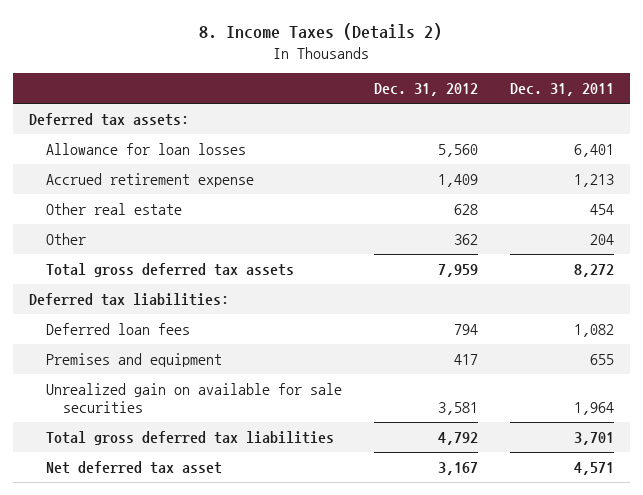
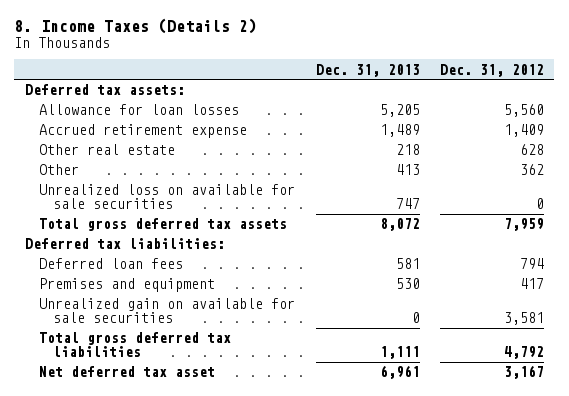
- | Dec. 31, 2012 | Dec. 31, 2011
+ | Dec. 31, 2013 | Dec. 31, 2012
+ Unrealized loss on available for sale securities | 747 | 0

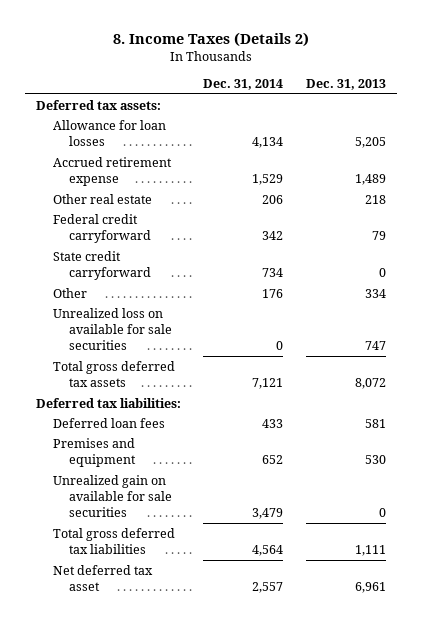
- | Dec. 31, 2013 | Dec. 31, 2012
+ | Dec. 31, 2014 | Dec. 31, 2013
- Other | 413 | 362
+ Federal credit carryforward | 342 | 79
+ State credit carryforward | 734 | 0
+ Other | 176 | 334

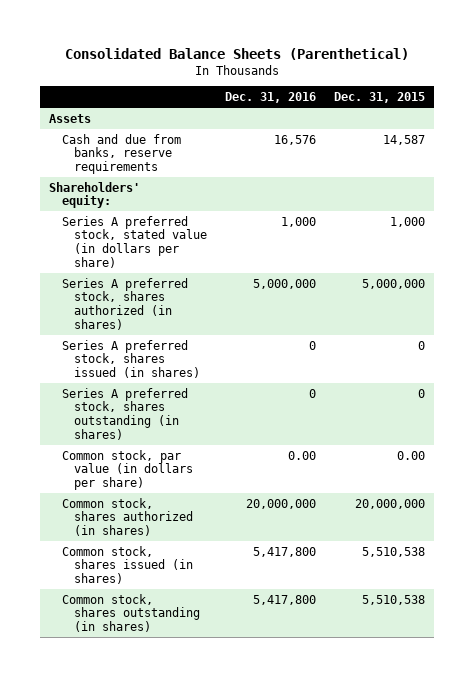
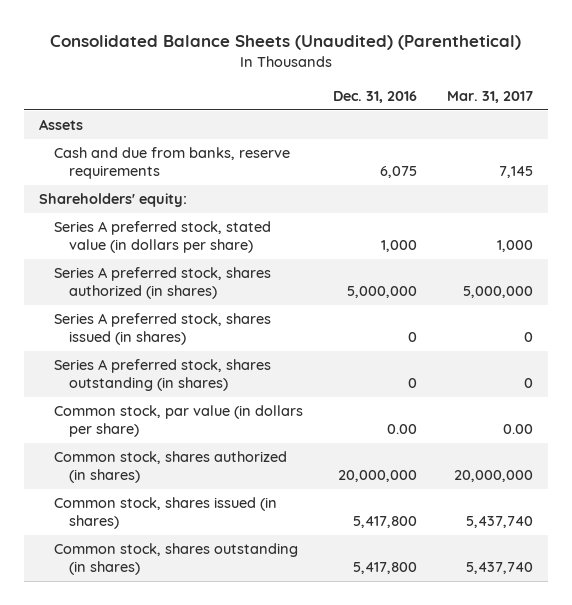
- Consolidated Balance Sheets (Parenthetical)
+ Consolidated Balance Sheets (Unaudited) (Parenthetical)
- | Dec. 31, 2016 | Dec. 31, 2015
+ | Dec. 31, 2016 | Mar. 31, 2017
- Cash and due from banks, reserve requirements | 16,576 | 14,587
+ Cash and due from banks, reserve requirements | 6,075 | 7,145

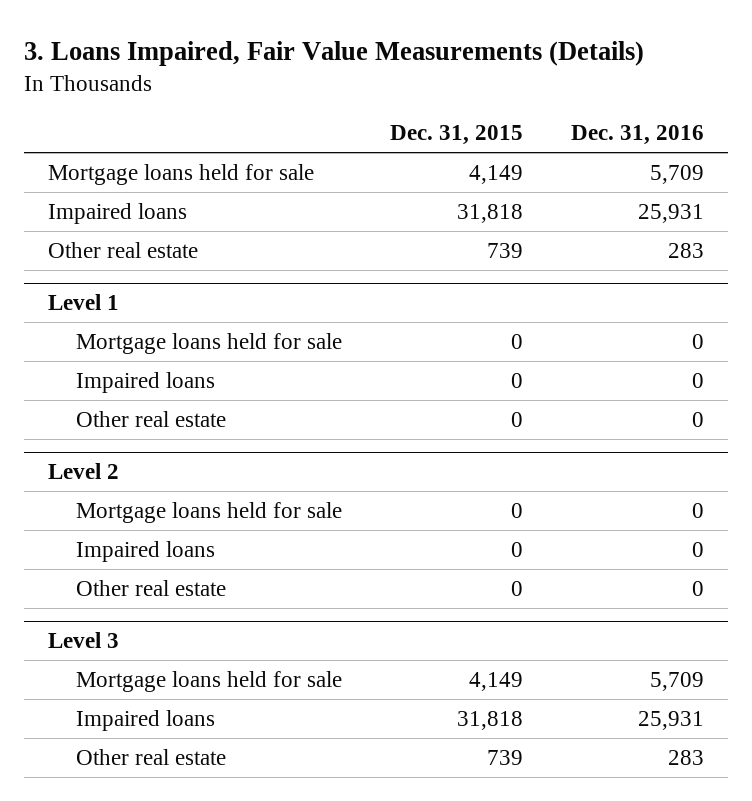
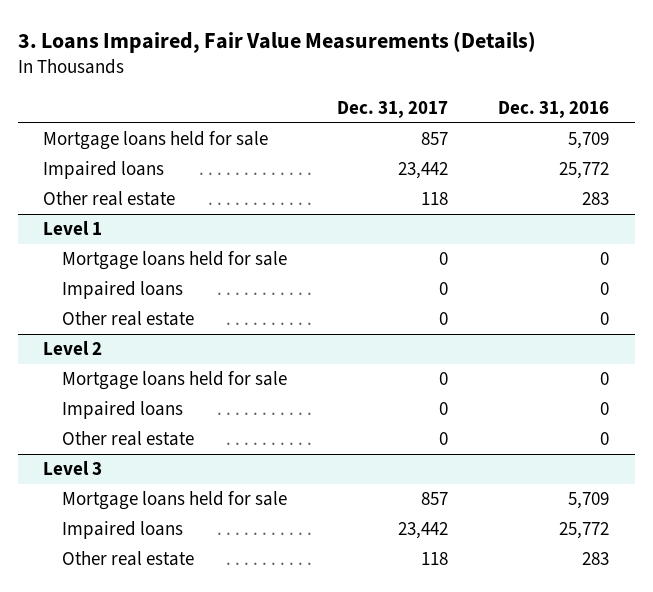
- | Dec. 31, 2015 | Dec. 31, 2016
+ | Dec. 31, 2017 | Dec. 31, 2016
- Impaired loans | 31,818 | 25,931
+ Impaired loans | 23,442 | 25,772
@ Level 3
- Impaired loans | 31,818 | 25,931
+ Impaired loans | 23,442 | 25,772

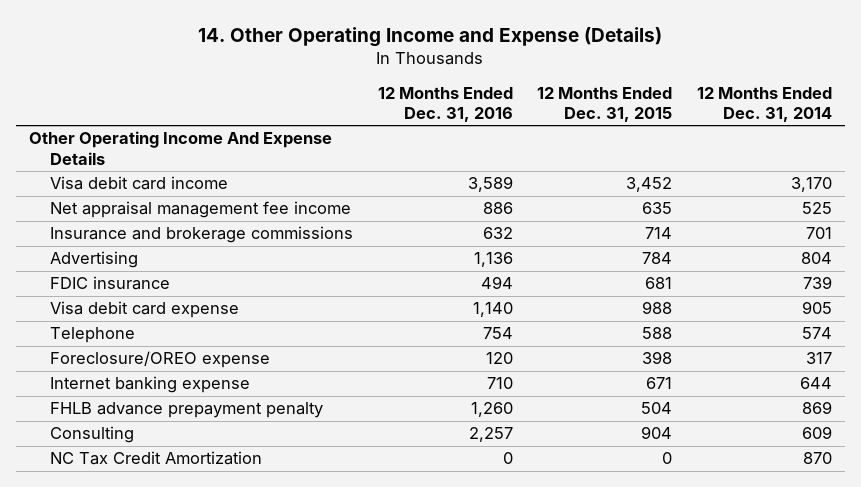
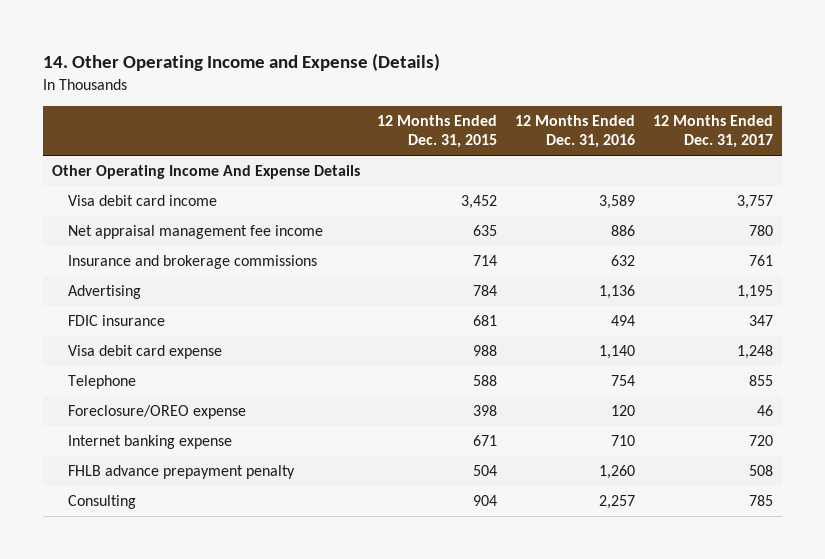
- | 12 Months Ended Dec. 31, 2016 | 12 Months Ended Dec. 31, 2015 | 12 Months Ended Dec. 31, 2014
+ | 12 Months Ended Dec. 31, 2015 | 12 Months Ended Dec. 31, 2016 | 12 Months Ended Dec. 31, 2017
- NC Tax Credit Amortization | 0 | 0 | 870

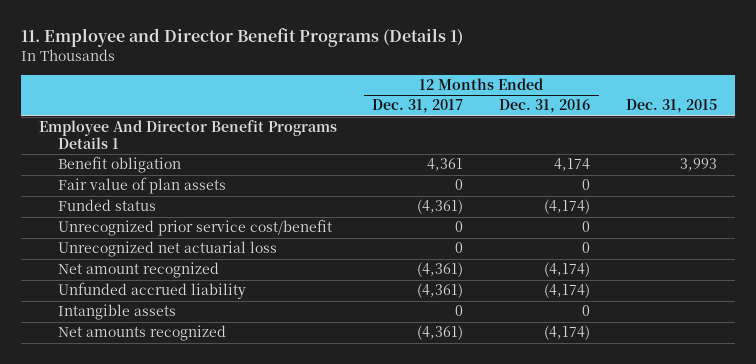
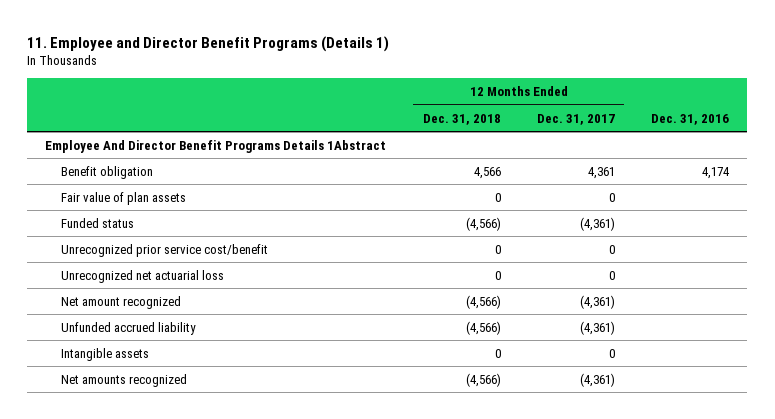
- | 12 Months Ended Dec. 31, 2017 | 12 Months Ended Dec. 31, 2016 | Dec. 31, 2015
+ | 12 Months Ended Dec. 31, 2018 | 12 Months Ended Dec. 31, 2017 | Dec. 31, 2016
- Employee And Director Benefit Programs Details 1
+ Employee And Director Benefit Programs Details 1Abstract

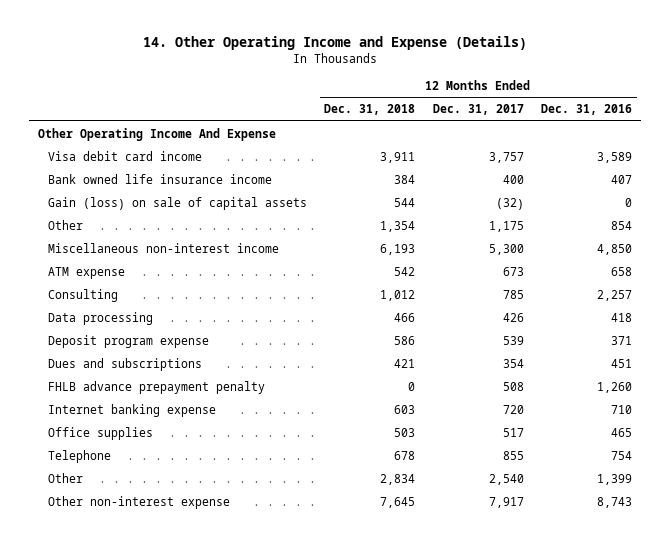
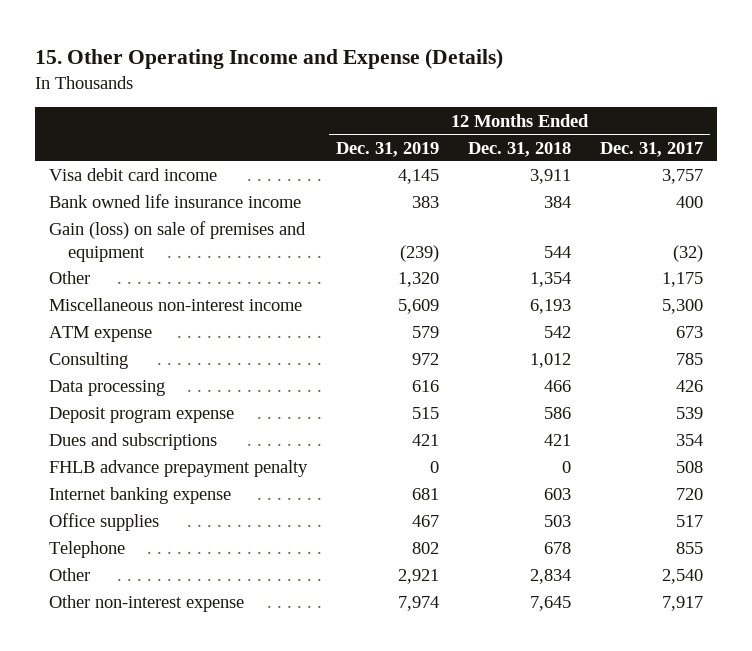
- 14. Other Operating Income and Expense (Details)
+ 15. Other Operating Income and Expense (Details)
- | 12 Months Ended Dec. 31, 2018 | 12 Months Ended Dec. 31, 2017 | 12 Months Ended Dec. 31, 2016
+ | 12 Months Ended Dec. 31, 2019 | 12 Months Ended Dec. 31, 2018 | 12 Months Ended Dec. 31, 2017
- Other Operating Income And Expense
- Gain (loss) on sale of capital assets | 544 | (32) | 0
+ Gain (loss) on sale of premises and equipment | (239) | 544 | (32)

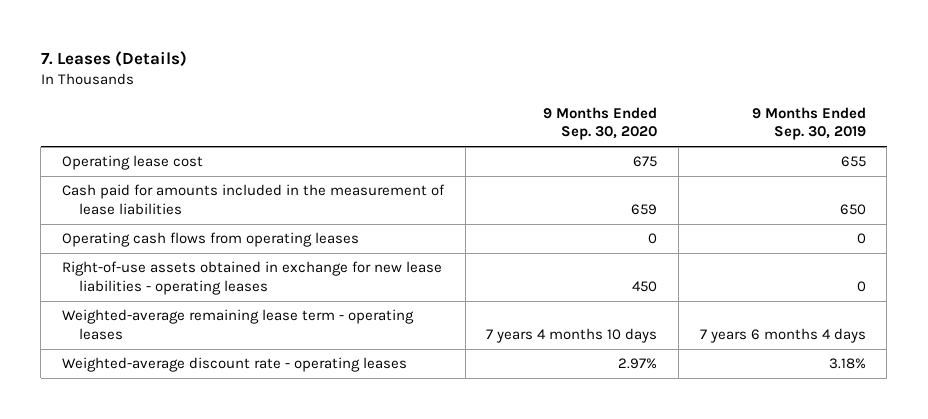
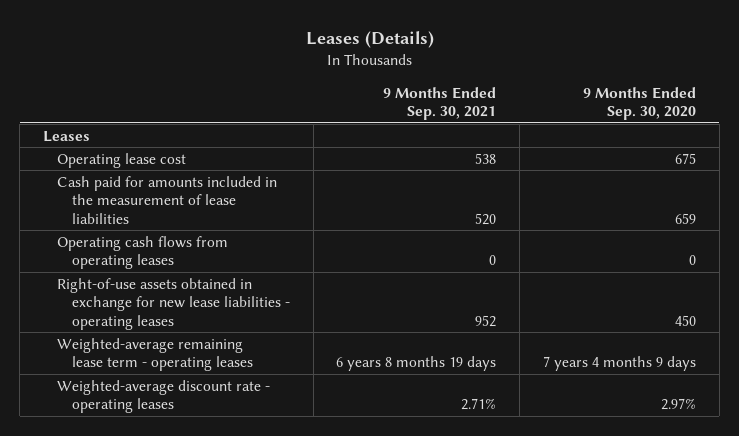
- 7. Leases (Details)
+ Leases (Details)
- | 9 Months Ended Sep. 30, 2020 | 9 Months Ended Sep. 30, 2019
+ | 9 Months Ended Sep. 30, 2021 | 9 Months Ended Sep. 30, 2020
+ Leases
- Weighted-average remaining lease term - operating leases | 7 years 4 months 10 days | 7 years 6 months 4 days
+ Weighted-average remaining lease term - operating leases | 6 years 8 months 19 days | 7 years 4 months 9 days

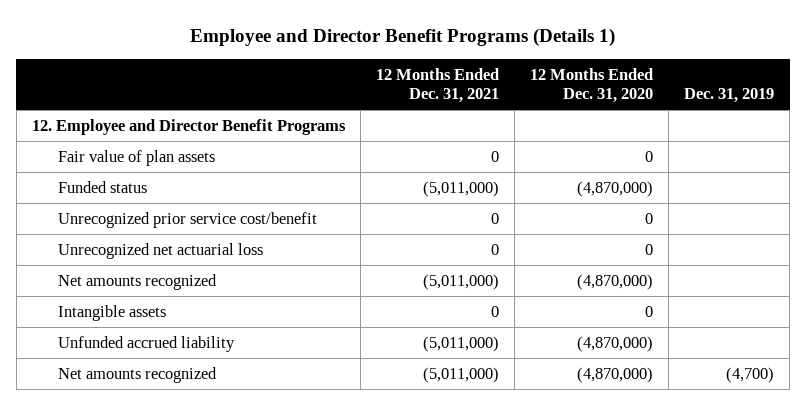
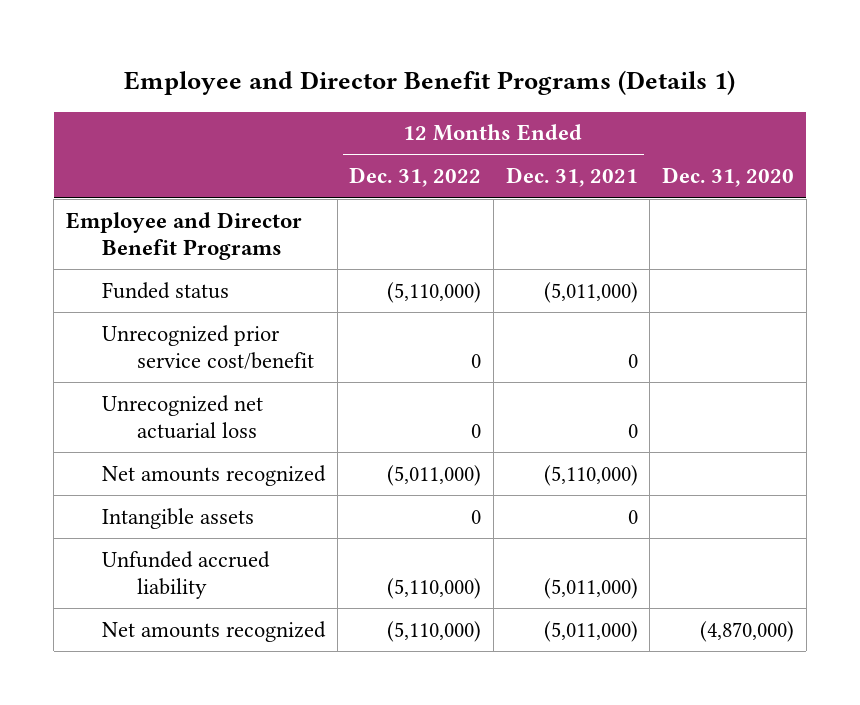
- | 12 Months Ended Dec. 31, 2021 | 12 Months Ended Dec. 31, 2020 | Dec. 31, 2019
+ | 12 Months Ended Dec. 31, 2022 | 12 Months Ended Dec. 31, 2021 | Dec. 31, 2020
- 12. Employee and Director Benefit Programs
- Fair value of plan assets | 0 | 0 |
+ Employee and Director Benefit Programs
- Net amounts recognized | (5,011,000) | (4,870,000) |
+ Net amounts recognized | (5,011,000) | (5,110,000) |

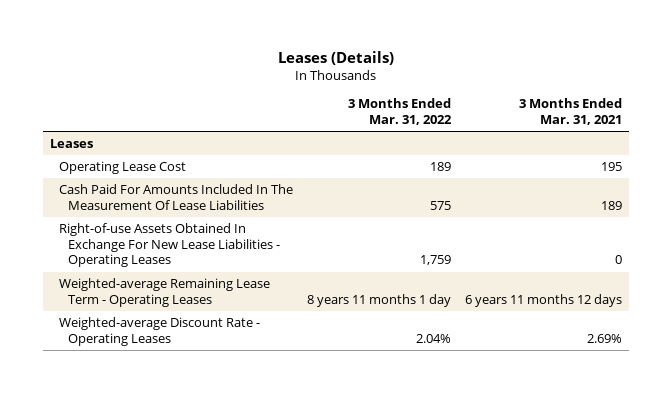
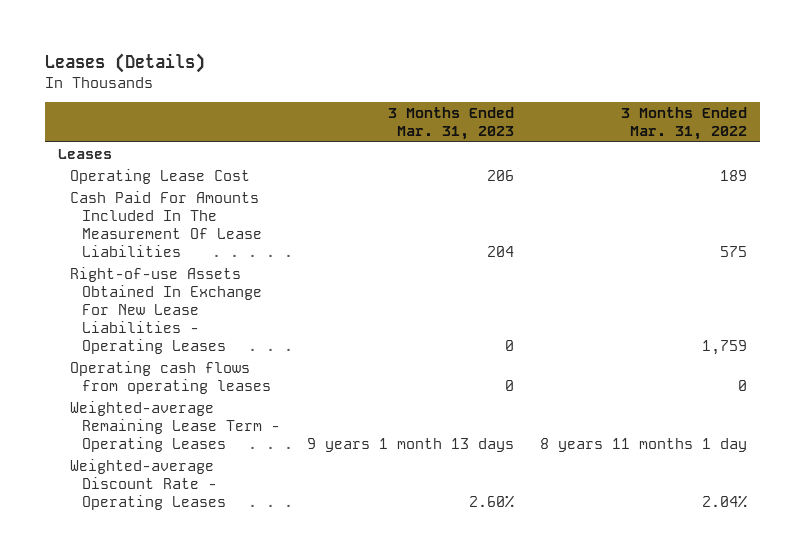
- | 3 Months Ended Mar. 31, 2022 | 3 Months Ended Mar. 31, 2021
+ | 3 Months Ended Mar. 31, 2023 | 3 Months Ended Mar. 31, 2022
+ Operating cash flows from operating leases | 0 | 0

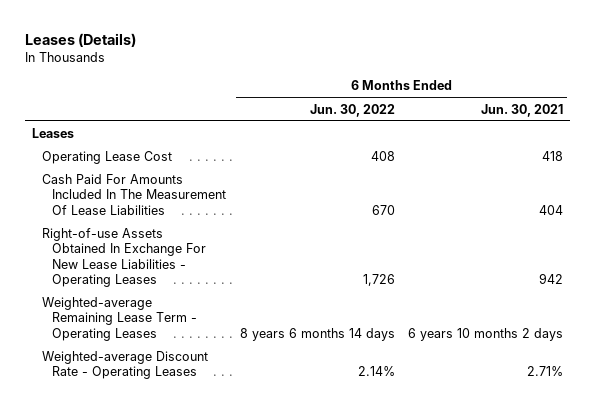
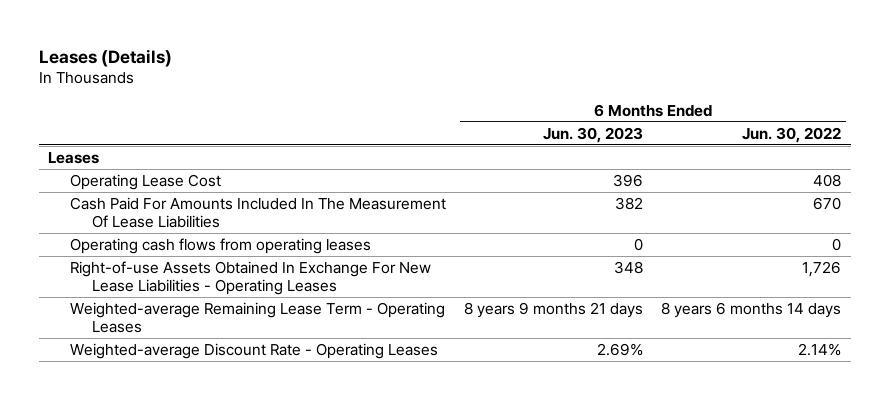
- | 6 Months Ended Jun. 30, 2022 | 6 Months Ended Jun. 30, 2021
+ | 6 Months Ended Jun. 30, 2023 | 6 Months Ended Jun. 30, 2022
+ Operating cash flows from operating leases | 0 | 0

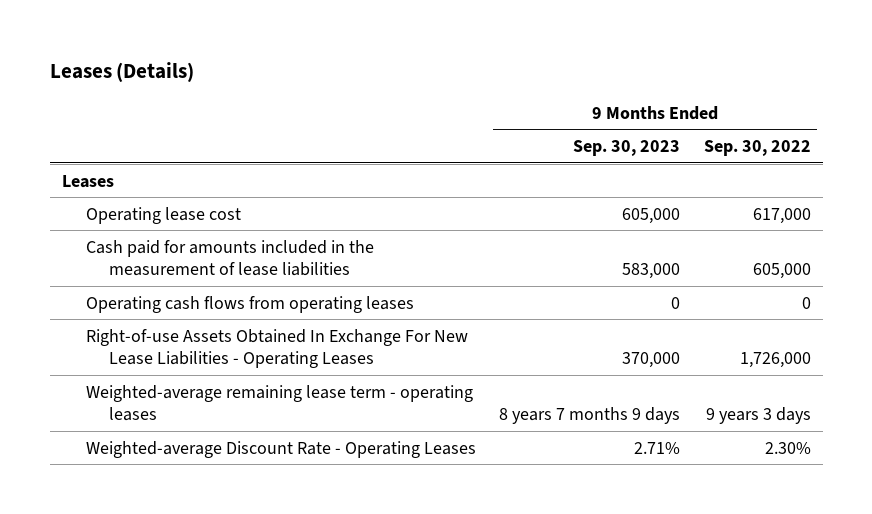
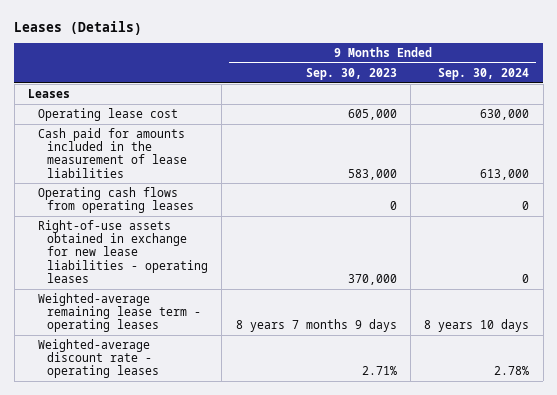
- | 9 Months Ended Sep. 30, 2023 | 9 Months Ended Sep. 30, 2022
+ | 9 Months Ended Sep. 30, 2023 | 9 Months Ended Sep. 30, 2024
- Right-of-use Assets Obtained In Exchange For New Lease Liabilities - Operating Leases | 370,000 | 1,726,000
+ Right-of-use assets obtained in exchange for new lease liabilities - operating leases | 370,000 | 0
- Weighted-average Discount Rate - Operating Leases | 2.71% | 2.30%
+ Weighted-average discount rate - operating leases | 2.71% | 2.78%

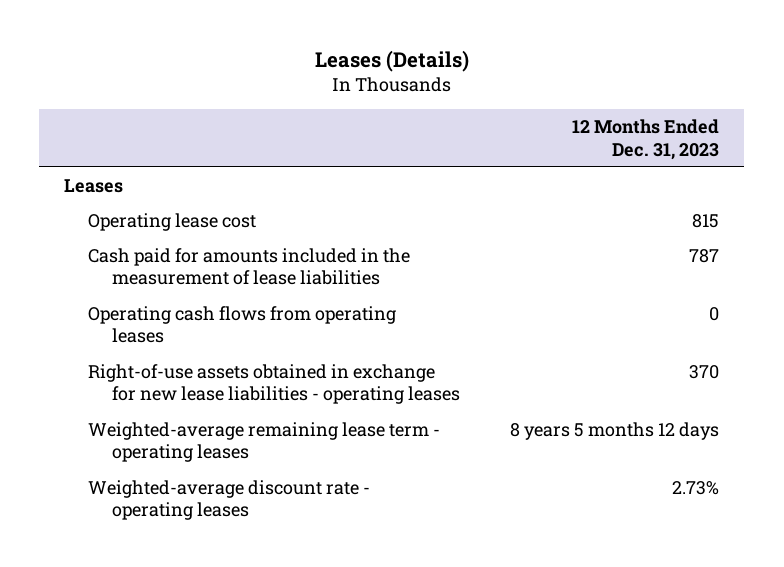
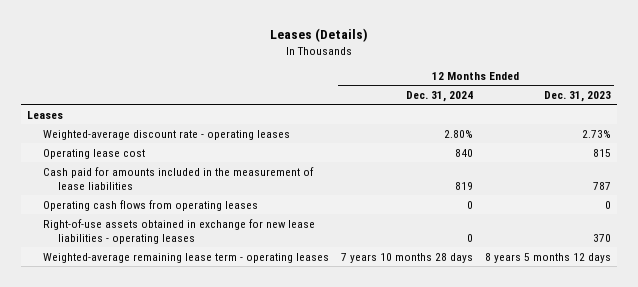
- | 12 Months Ended Dec. 31, 2023
+ | 12 Months Ended Dec. 31, 2024 | 12 Months Ended Dec. 31, 2023
moved up: Weighted-average discount rate - operating leases | 2.80% | 2.73%

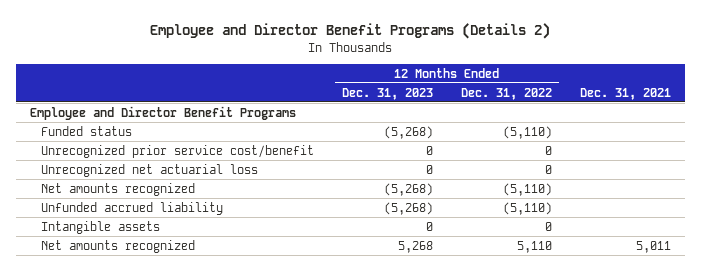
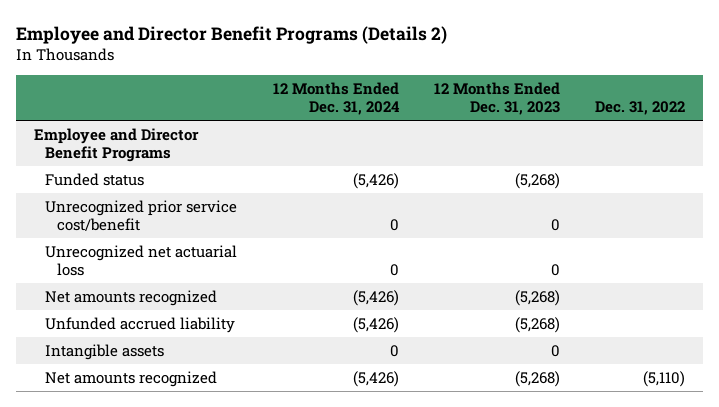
- | 12 Months Ended Dec. 31, 2023 | 12 Months Ended Dec. 31, 2022 | Dec. 31, 2021
+ | 12 Months Ended Dec. 31, 2024 | 12 Months Ended Dec. 31, 2023 | Dec. 31, 2022
- Net amounts recognized | 5,268 | 5,110 | 5,011
+ Net amounts recognized | (5,426) | (5,268) | (5,110)

